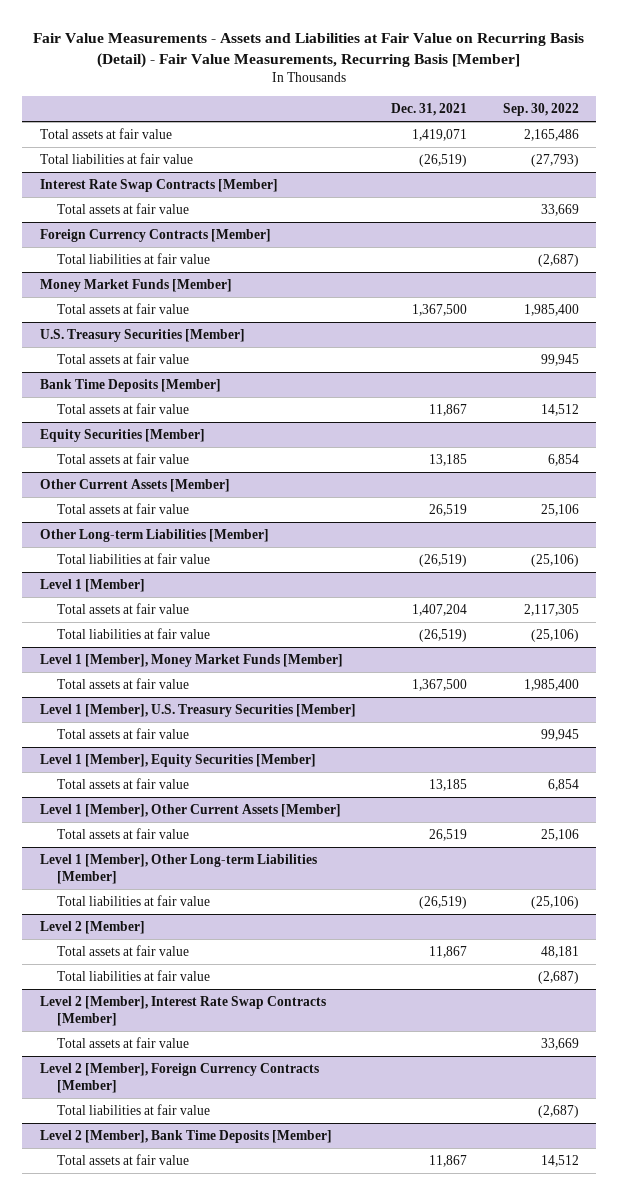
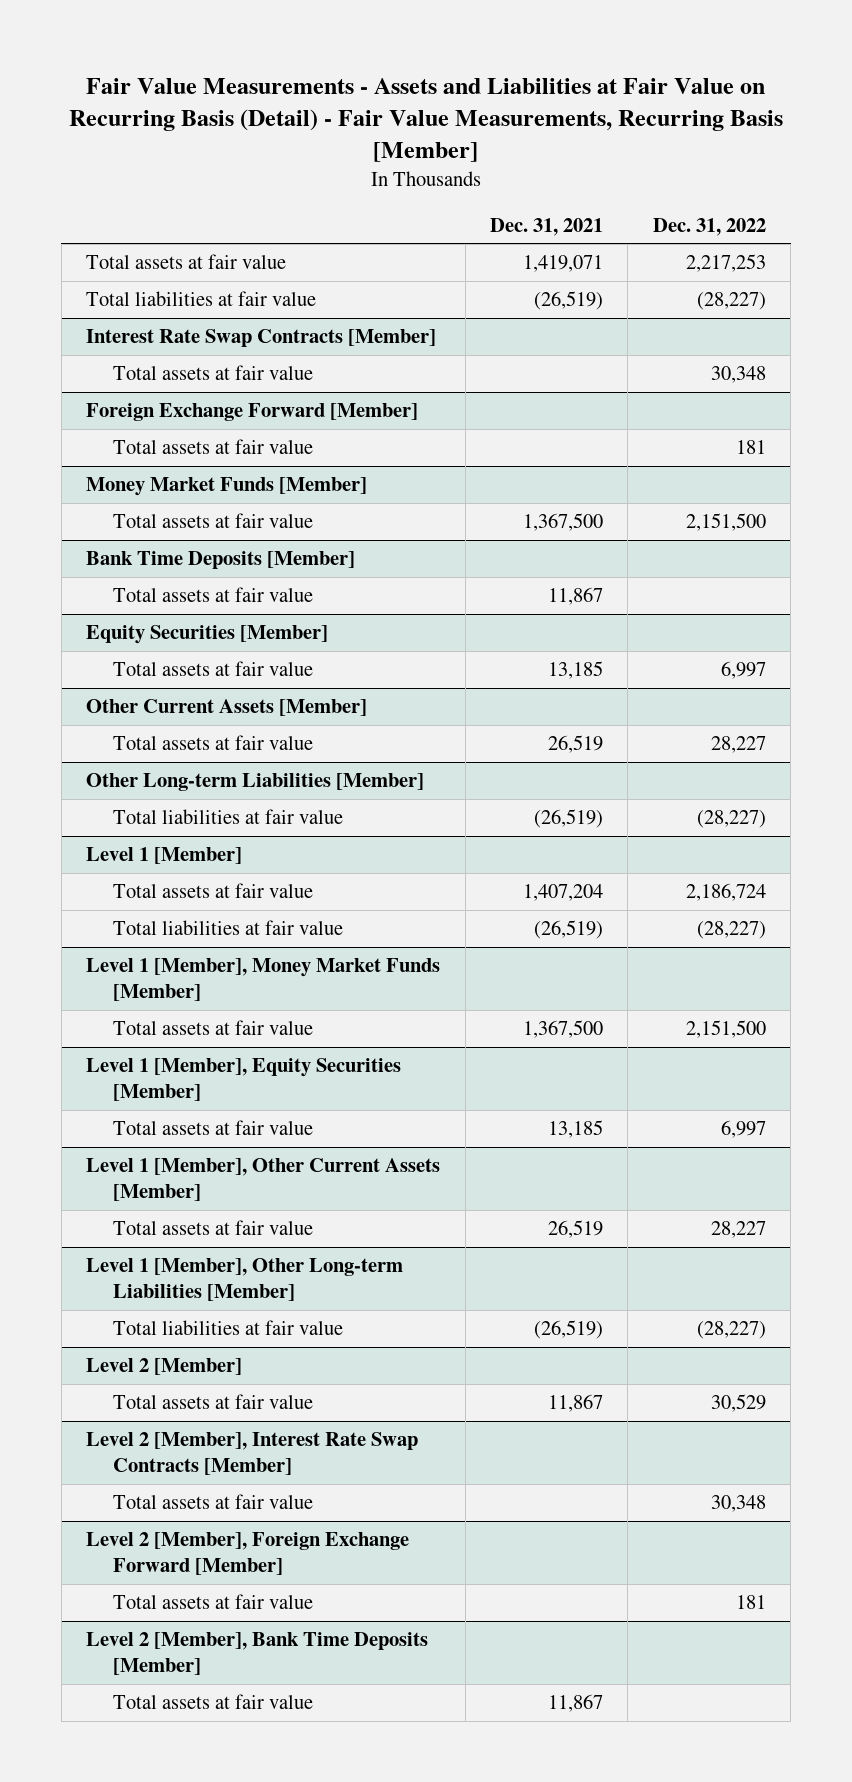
- | Dec. 31, 2021 | Sep. 30, 2022
+ | Dec. 31, 2021 | Dec. 31, 2022
- Foreign Currency Contracts [Member]
- Total liabilities at fair value | | (2,687)
+ Foreign Exchange Forward [Member]
+ Total assets at fair value | | 181
- U.S. Treasury Securities [Member]
- Total assets at fair value | | 99,945
- Level 1 [Member], U.S. Treasury Securities [Member]
- Total assets at fair value | | 99,945
@ Level 2 [Member]
- Total liabilities at fair value | | (2,687)
- Level 2 [Member], Foreign Currency Contracts [Member]
- Total liabilities at fair value | | (2,687)
+ Level 2 [Member], Foreign Exchange Forward [Member]
+ Total assets at fair value | | 181

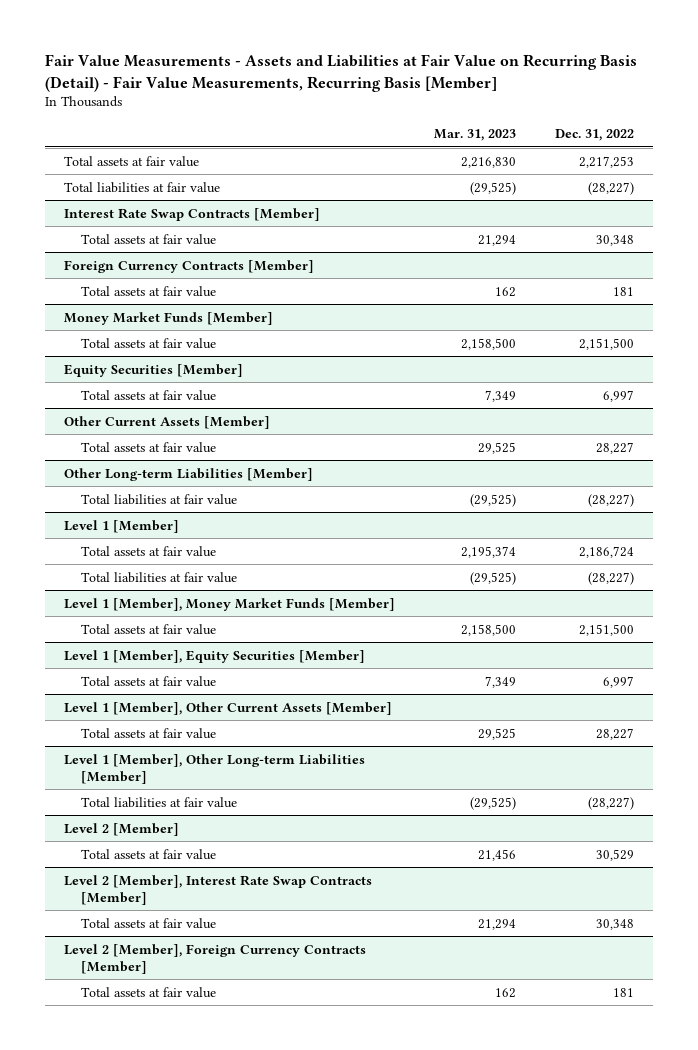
- | Dec. 31, 2021 | Dec. 31, 2022
+ | Mar. 31, 2023 | Dec. 31, 2022
- Foreign Exchange Forward [Member]
+ Foreign Currency Contracts [Member]
- Bank Time Deposits [Member]
- Total assets at fair value | 11,867 |
- Level 2 [Member], Foreign Exchange Forward [Member]
+ Level 2 [Member], Foreign Currency Contracts [Member]
- Level 2 [Member], Bank Time Deposits [Member]
- Total assets at fair value | 11,867 |

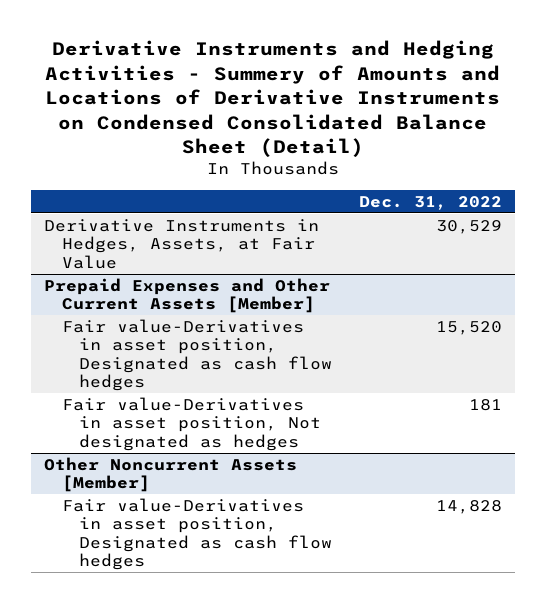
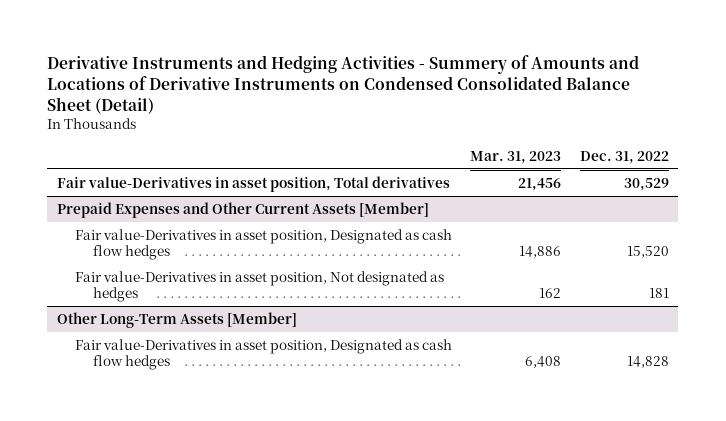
- | Dec. 31, 2022
+ | Mar. 31, 2023 | Dec. 31, 2022
- Derivative Instruments in Hedges, Assets, at Fair Value | 30,529
+ Fair value-Derivatives in asset position, Total derivatives | 21,456 | 30,529
- Other Noncurrent Assets [Member]
+ Other Long-Term Assets [Member]

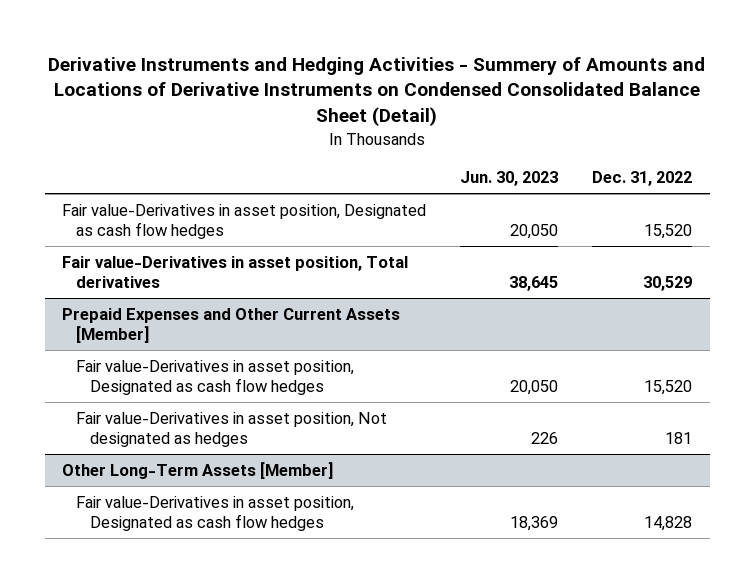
- | Mar. 31, 2023 | Dec. 31, 2022
+ | Jun. 30, 2023 | Dec. 31, 2022
+ Fair value-Derivatives in asset position, Designated as cash flow hedges | 20,050 | 15,520

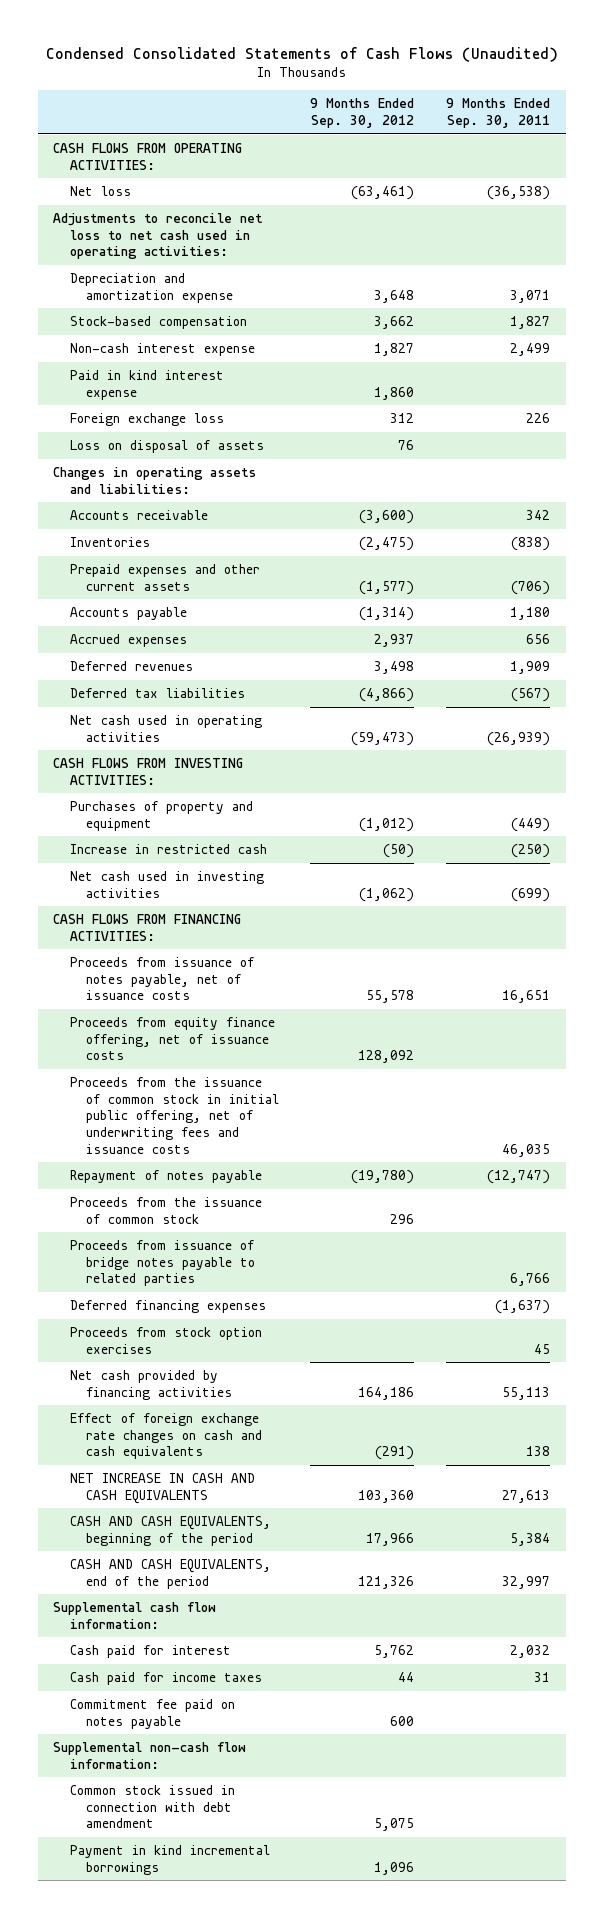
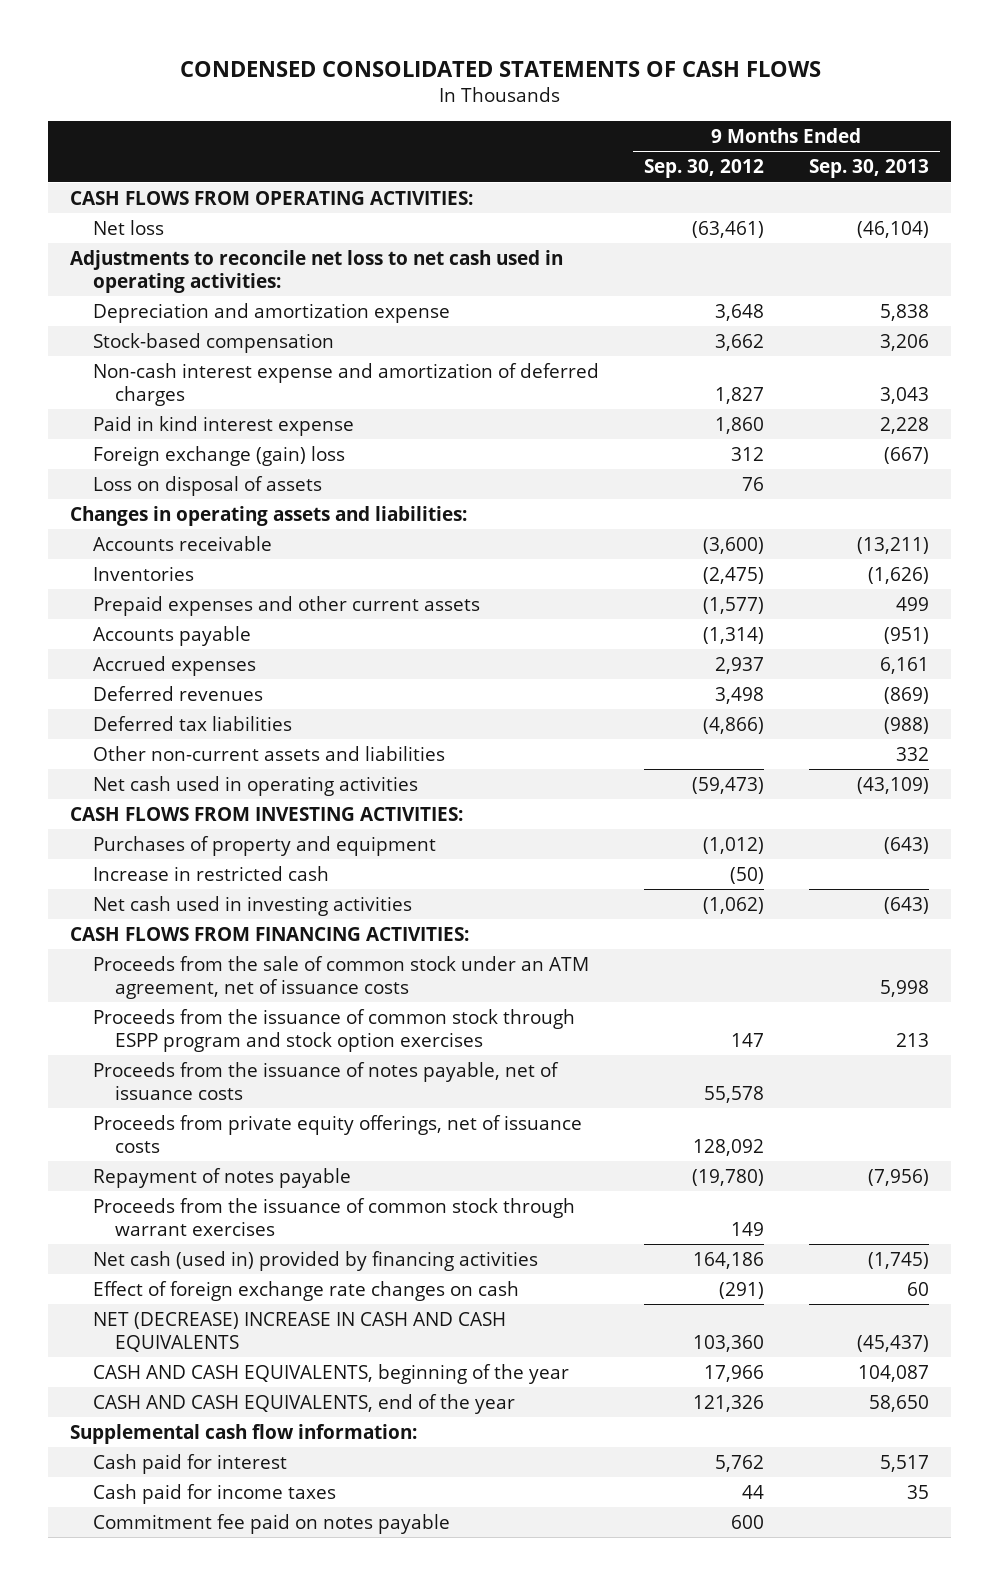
- Condensed Consolidated Statements of Cash Flows (Unaudited)
+ CONDENSED CONSOLIDATED STATEMENTS OF CASH FLOWS
- | 9 Months Ended Sep. 30, 2012 | 9 Months Ended Sep. 30, 2011
+ | 9 Months Ended Sep. 30, 2012 | 9 Months Ended Sep. 30, 2013
- Non-cash interest expense | 1,827 | 2,499
+ Non-cash interest expense and amortization of deferred charges | 1,827 | 3,043
- Foreign exchange loss | 312 | 226
+ Foreign exchange (gain) loss | 312 | (667)
+ Other non-current assets and liabilities | | 332
- Proceeds from issuance of notes payable, net of issuance costs | 55,578 | 16,651
- Proceeds from equity finance offering, net of issuance costs | 128,092 |
- Proceeds from the issuance of common stock in initial public offering, net of underwriting fees and issuance costs | | 46,035
+ Proceeds from the sale of common stock under an ATM agreement, net of issuance costs | | 5,998
+ Proceeds from the issuance of common stock through ESPP program and stock option exercises | 147 | 213
+ Proceeds from the issuance of notes payable, net of issuance costs | 55,578 |
+ Proceeds from private equity offerings, net of issuance costs | 128,092 |
- Proceeds from the issuance of common stock | 296 |
- Proceeds from issuance of bridge notes payable to related parties | | 6,766
- Deferred financing expenses | | (1,637)
- Proceeds from stock option exercises | | 45
- Net cash provided by financing activities | 164,186 | 55,113
- Effect of foreign exchange rate changes on cash and cash equivalents | (291) | 138
- NET INCREASE IN CASH AND CASH EQUIVALENTS | 103,360 | 27,613
- CASH AND CASH EQUIVALENTS, beginning of the period | 17,966 | 5,384
- CASH AND CASH EQUIVALENTS, end of the period | 121,326 | 32,997
+ Proceeds from the issuance of common stock through warrant exercises | 149 |
+ Net cash (used in) provided by financing activities | 164,186 | (1,745)
+ Effect of foreign exchange rate changes on cash | (291) | 60
+ NET (DECREASE) INCREASE IN CASH AND CASH EQUIVALENTS | 103,360 | (45,437)
+ CASH AND CASH EQUIVALENTS, beginning of the year | 17,966 | 104,087
+ CASH AND CASH EQUIVALENTS, end of the year | 121,326 | 58,650
- Supplemental non-cash flow information:
- Common stock issued in connection with debt amendment | 5,075 |
- Payment in kind incremental borrowings | 1,096 |

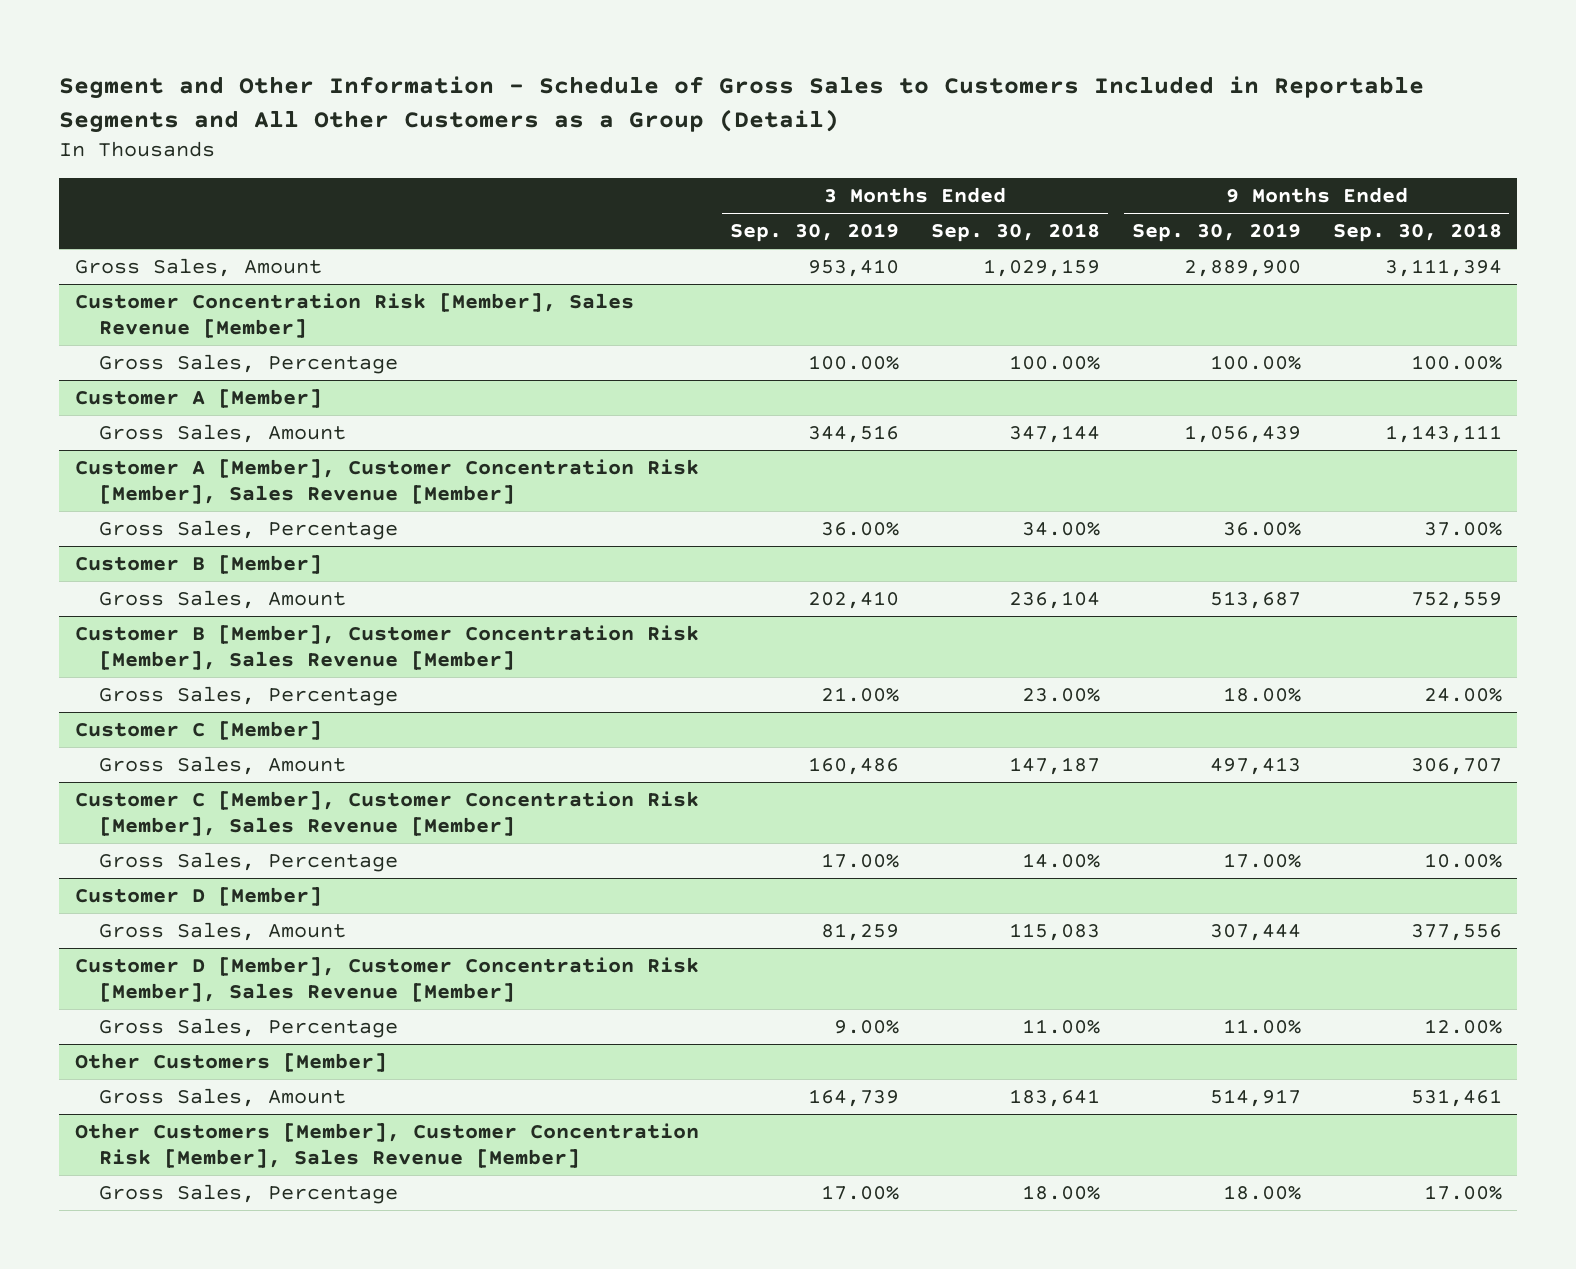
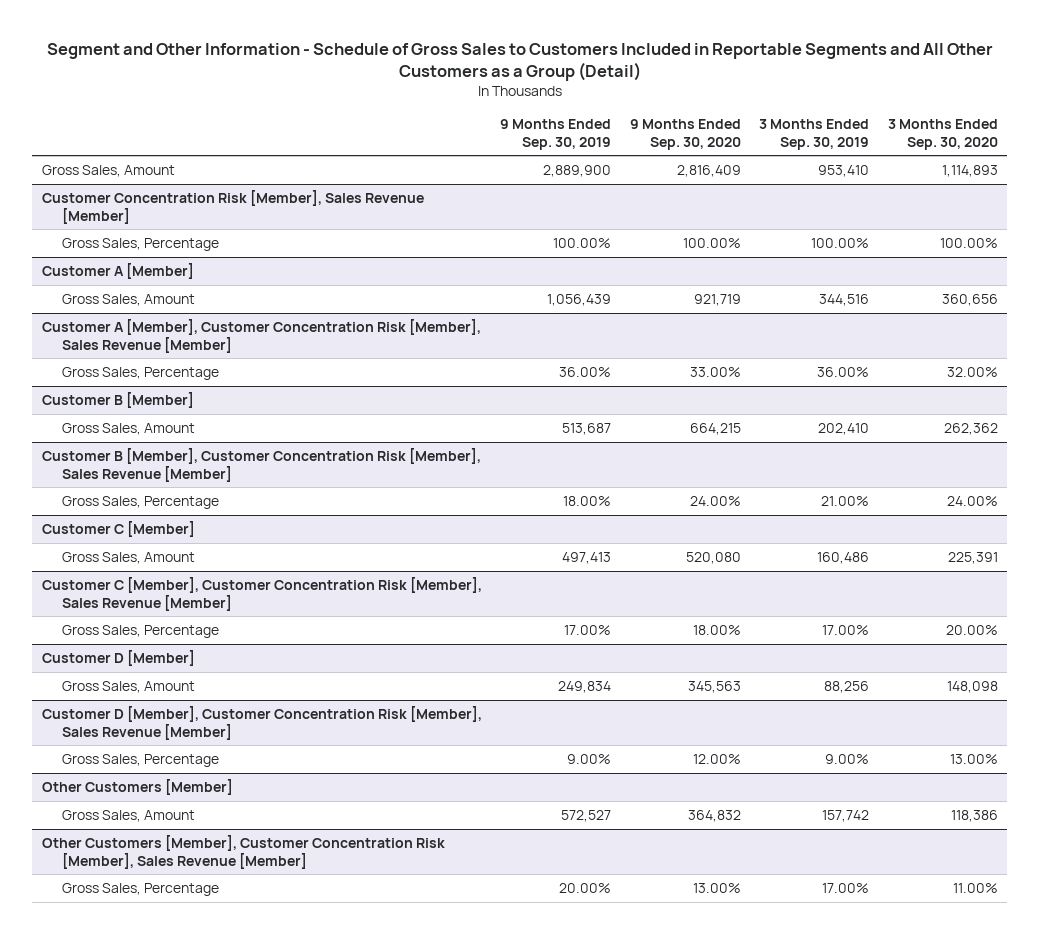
- | 3 Months Ended Sep. 30, 2019 | 3 Months Ended Sep. 30, 2018 | 9 Months Ended Sep. 30, 2019 | 9 Months Ended Sep. 30, 2018
+ | 9 Months Ended Sep. 30, 2019 | 9 Months Ended Sep. 30, 2020 | 3 Months Ended Sep. 30, 2019 | 3 Months Ended Sep. 30, 2020
@ Customer D [Member]
- Gross Sales, Amount | 81,259 | 115,083 | 307,444 | 377,556
+ Gross Sales, Amount | 249,834 | 345,563 | 88,256 | 148,098
@ Customer D [Member], Customer Concentration Risk [Member], Sales Revenue [Member]
- Gross Sales, Percentage | 9.00% | 11.00% | 11.00% | 12.00%
+ Gross Sales, Percentage | 9.00% | 12.00% | 9.00% | 13.00%
@ Other Customers [Member]
- Gross Sales, Amount | 164,739 | 183,641 | 514,917 | 531,461
+ Gross Sales, Amount | 572,527 | 364,832 | 157,742 | 118,386
@ Other Customers [Member], Customer Concentration Risk [Member], Sales Revenue [Member]
- Gross Sales, Percentage | 17.00% | 18.00% | 18.00% | 17.00%
+ Gross Sales, Percentage | 20.00% | 13.00% | 17.00% | 11.00%

